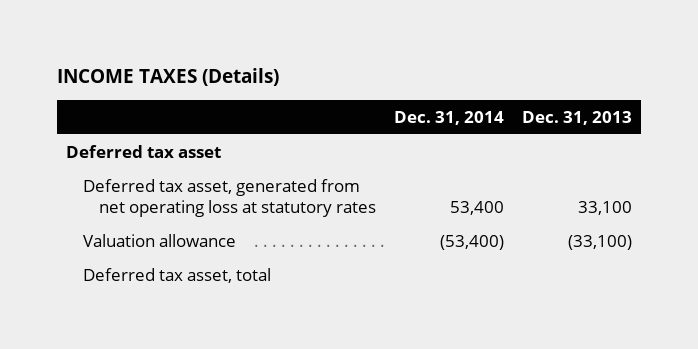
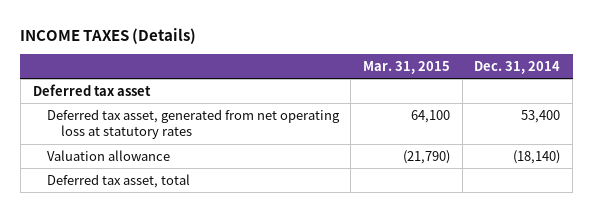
- | Dec. 31, 2014 | Dec. 31, 2013
+ | Mar. 31, 2015 | Dec. 31, 2014
- Valuation allowance | (53,400) | (33,100)
+ Valuation allowance | (21,790) | (18,140)

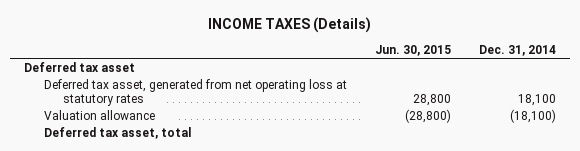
- | Mar. 31, 2015 | Dec. 31, 2014
+ | Jun. 30, 2015 | Dec. 31, 2014
- Deferred tax asset, generated from net operating loss at statutory rates | 64,100 | 53,400
- Valuation allowance | (21,790) | (18,140)
+ Deferred tax asset, generated from net operating loss at statutory rates | 28,800 | 18,100
+ Valuation allowance | (28,800) | (18,100)

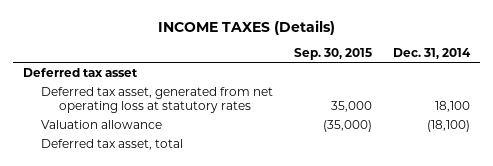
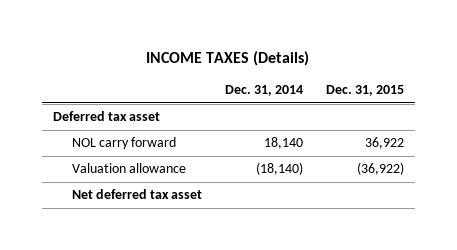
- | Sep. 30, 2015 | Dec. 31, 2014
+ | Dec. 31, 2014 | Dec. 31, 2015
- Deferred tax asset, generated from net operating loss at statutory rates | 35,000 | 18,100
- Valuation allowance | (35,000) | (18,100)
- Deferred tax asset, total
+ NOL carry forward | 18,140 | 36,922
+ Valuation allowance | (18,140) | (36,922)
+ Net deferred tax asset

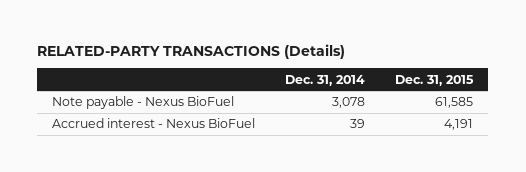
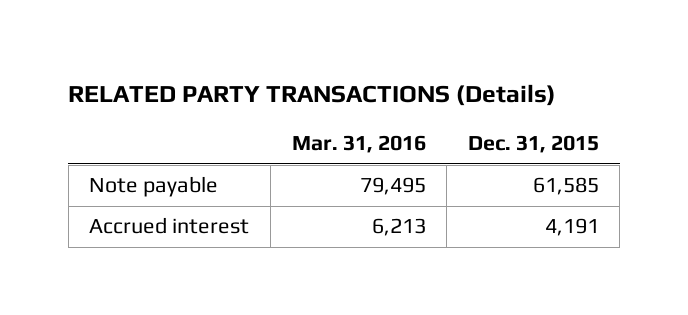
- RELATED-PARTY TRANSACTIONS (Details)
+ RELATED PARTY TRANSACTIONS (Details)
- | Dec. 31, 2014 | Dec. 31, 2015
+ | Mar. 31, 2016 | Dec. 31, 2015
- Note payable - Nexus BioFuel | 3,078 | 61,585
- Accrued interest - Nexus BioFuel | 39 | 4,191
+ Note payable | 79,495 | 61,585
+ Accrued interest | 6,213 | 4,191

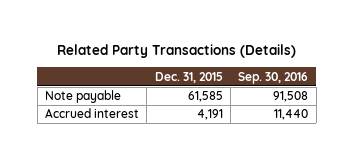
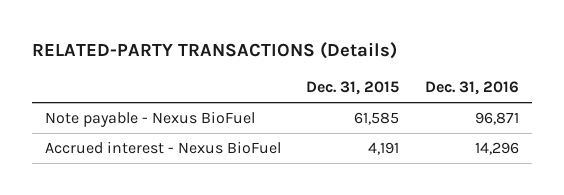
- Related Party Transactions (Details)
+ RELATED-PARTY TRANSACTIONS (Details)
- | Dec. 31, 2015 | Sep. 30, 2016
+ | Dec. 31, 2015 | Dec. 31, 2016
- Note payable | 61,585 | 91,508
- Accrued interest | 4,191 | 11,440
+ Note payable - Nexus BioFuel | 61,585 | 96,871
+ Accrued interest - Nexus BioFuel | 4,191 | 14,296

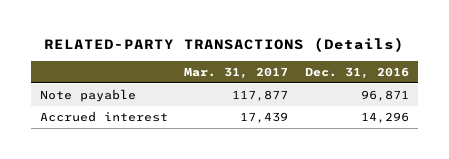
- | Dec. 31, 2015 | Dec. 31, 2016
+ | Mar. 31, 2017 | Dec. 31, 2016
- Note payable - Nexus BioFuel | 61,585 | 96,871
- Accrued interest - Nexus BioFuel | 4,191 | 14,296
+ Note payable | 117,877 | 96,871
+ Accrued interest | 17,439 | 14,296

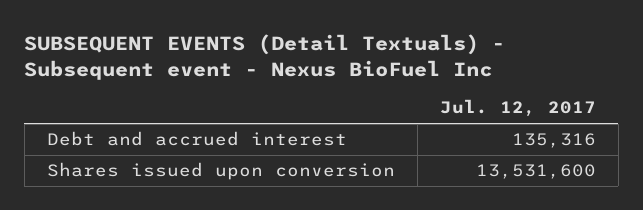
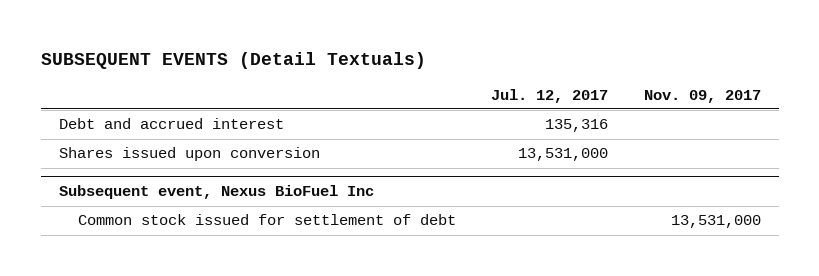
- SUBSEQUENT EVENTS (Detail Textuals) - Subsequent event - Nexus BioFuel Inc
+ SUBSEQUENT EVENTS (Detail Textuals)
- | Jul. 12, 2017
+ | Jul. 12, 2017 | Nov. 09, 2017
- Shares issued upon conversion | 13,531,600
+ Shares issued upon conversion | 13,531,000 |
+ Subsequent event, Nexus BioFuel Inc
+ Common stock issued for settlement of debt | | 13,531,000

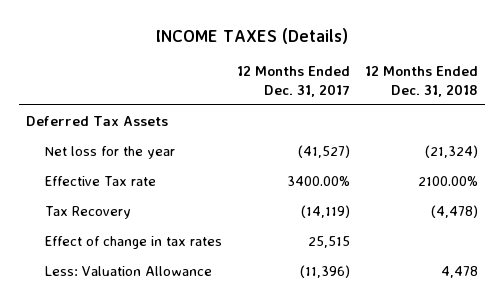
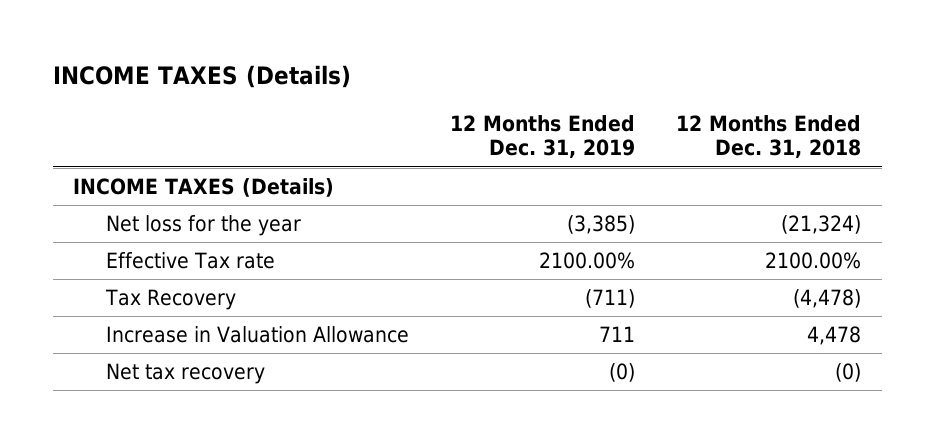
- | 12 Months Ended Dec. 31, 2017 | 12 Months Ended Dec. 31, 2018
+ | 12 Months Ended Dec. 31, 2019 | 12 Months Ended Dec. 31, 2018
- Deferred Tax Assets
+ INCOME TAXES (Details)
- Effect of change in tax rates | 25,515 |
- Less: Valuation Allowance | (11,396) | 4,478
+ Increase in Valuation Allowance | 711 | 4,478
+ Net tax recovery | (0) | (0)

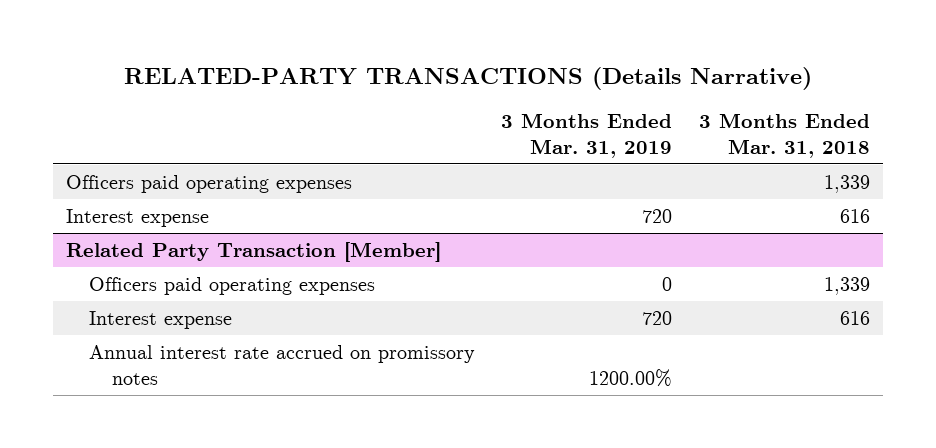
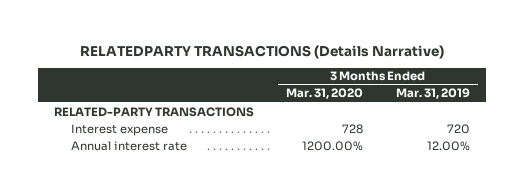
- RELATED-PARTY TRANSACTIONS (Details Narrative)
+ RELATEDPARTY TRANSACTIONS (Details Narrative)
- | 3 Months Ended Mar. 31, 2019 | 3 Months Ended Mar. 31, 2018
+ | 3 Months Ended Mar. 31, 2020 | 3 Months Ended Mar. 31, 2019
- Officers paid operating expenses | | 1,339
- Interest expense | 720 | 616
- Related Party Transaction [Member]
- Officers paid operating expenses | 0 | 1,339
+ RELATED-PARTY TRANSACTIONS
- Annual interest rate accrued on promissory notes | 1200.00% |
+ Annual interest rate | 1200.00% | 12.00%

